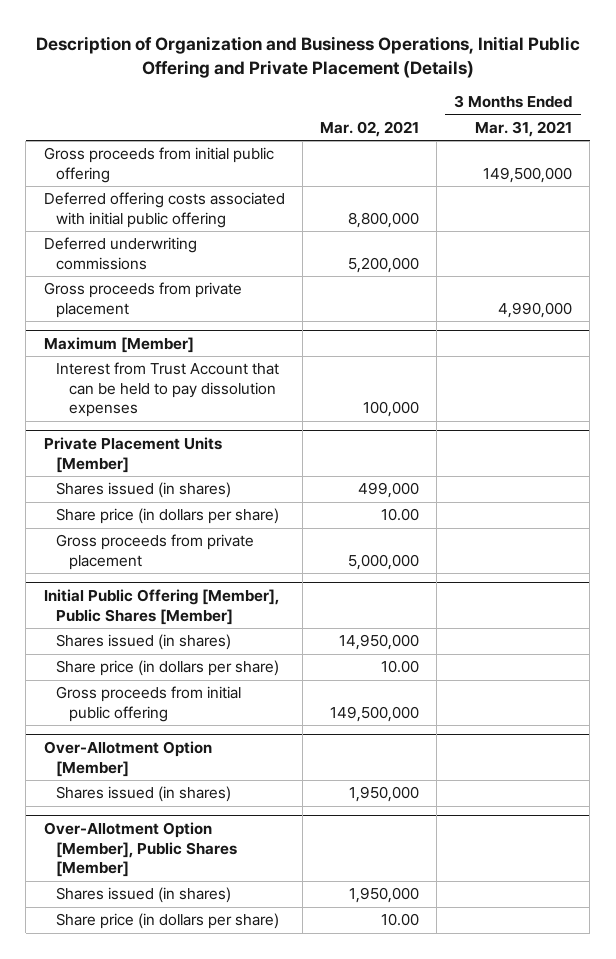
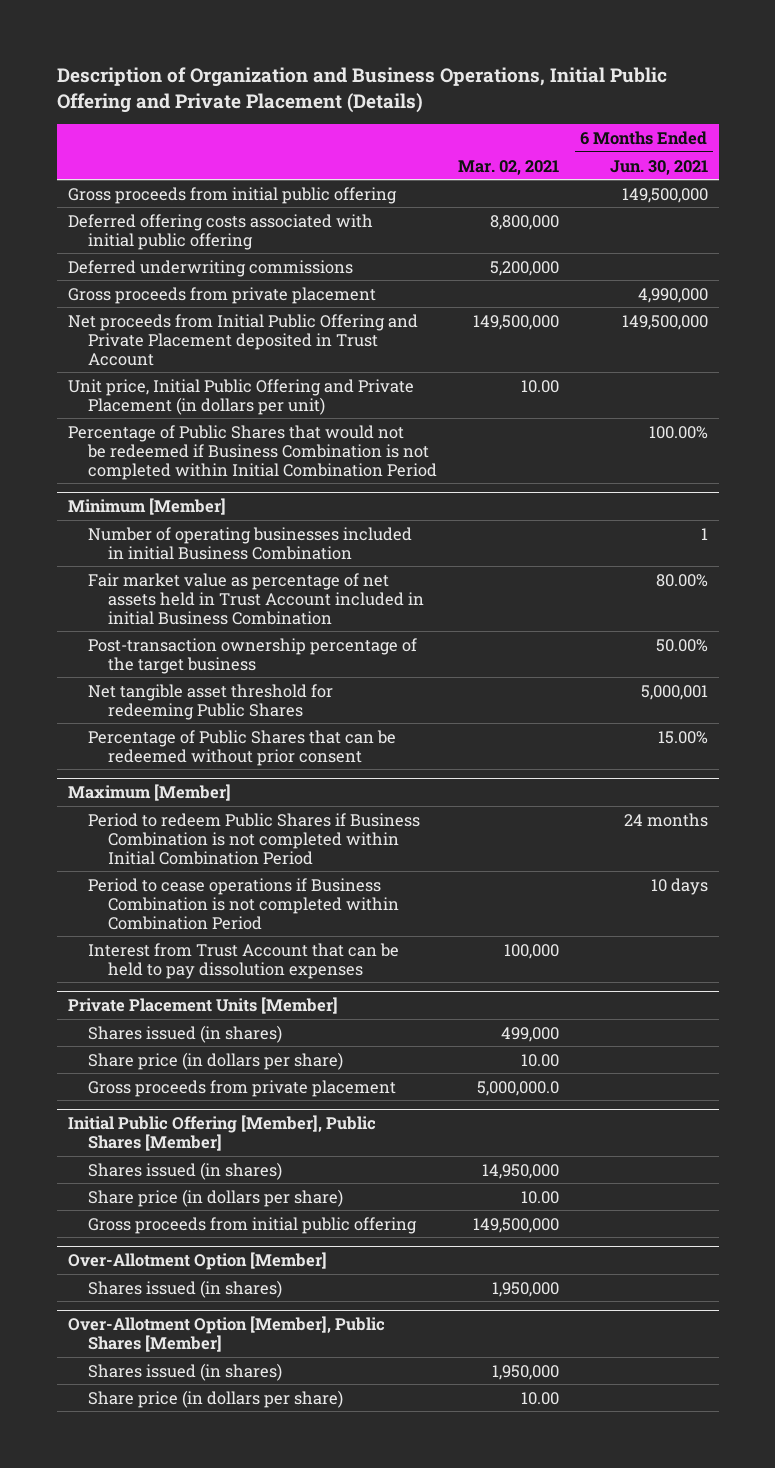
- | Mar. 02, 2021 | 3 Months Ended Mar. 31, 2021
+ | Mar. 02, 2021 | 6 Months Ended Jun. 30, 2021
+ Net proceeds from Initial Public Offering and Private Placement deposited in Trust Account | 149,500,000 | 149,500,000
+ Unit price, Initial Public Offering and Private Placement (in dollars per unit) | 10.00 |
+ Percentage of Public Shares that would not be redeemed if Business Combination is not completed within Initial Combination Period | | 100.00%
+ Minimum [Member]
+ Number of operating businesses included in initial Business Combination | | 1
+ Fair market value as percentage of net assets held in Trust Account included in initial Business Combination | | 80.00%
+ Post-transaction ownership percentage of the target business | | 50.00%
+ Net tangible asset threshold for redeeming Public Shares | | 5,000,001
+ Percentage of Public Shares that can be redeemed without prior consent | | 15.00%
@ Maximum [Member]
+ Period to redeem Public Shares if Business Combination is not completed within Initial Combination Period | | 24 months
+ Period to cease operations if Business Combination is not completed within Combination Period | | 10 days
@ Private Placement Units [Member]
- Gross proceeds from private placement | 5,000,000 |
+ Gross proceeds from private placement | 5,000,000.0 |

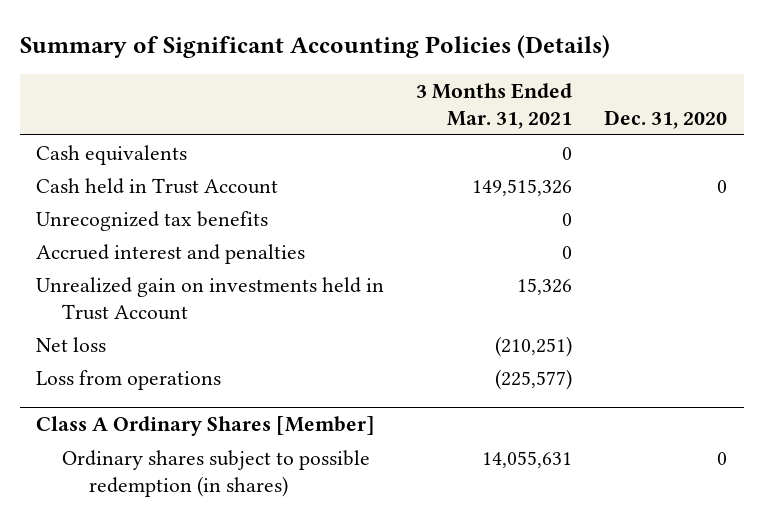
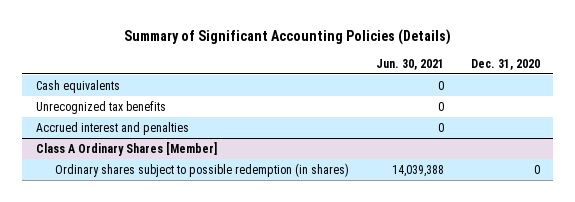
- | 3 Months Ended Mar. 31, 2021 | Dec. 31, 2020
+ | Jun. 30, 2021 | Dec. 31, 2020
- Cash held in Trust Account | 149,515,326 | 0
- Unrealized gain on investments held in Trust Account | 15,326 |
- Net loss | (210,251) |
- Loss from operations | (225,577) |

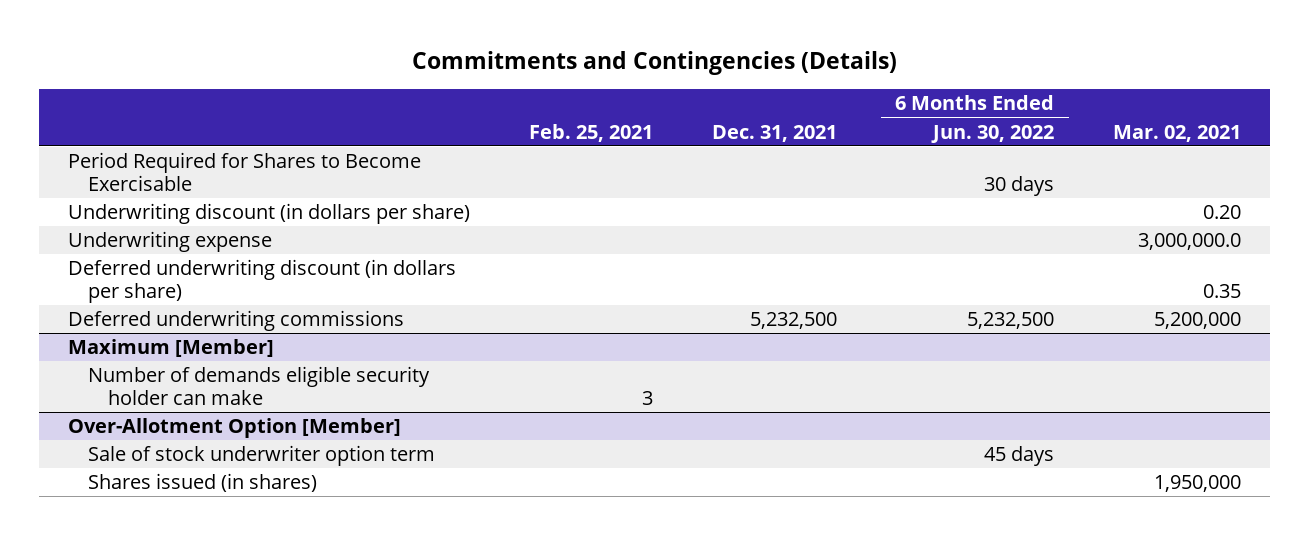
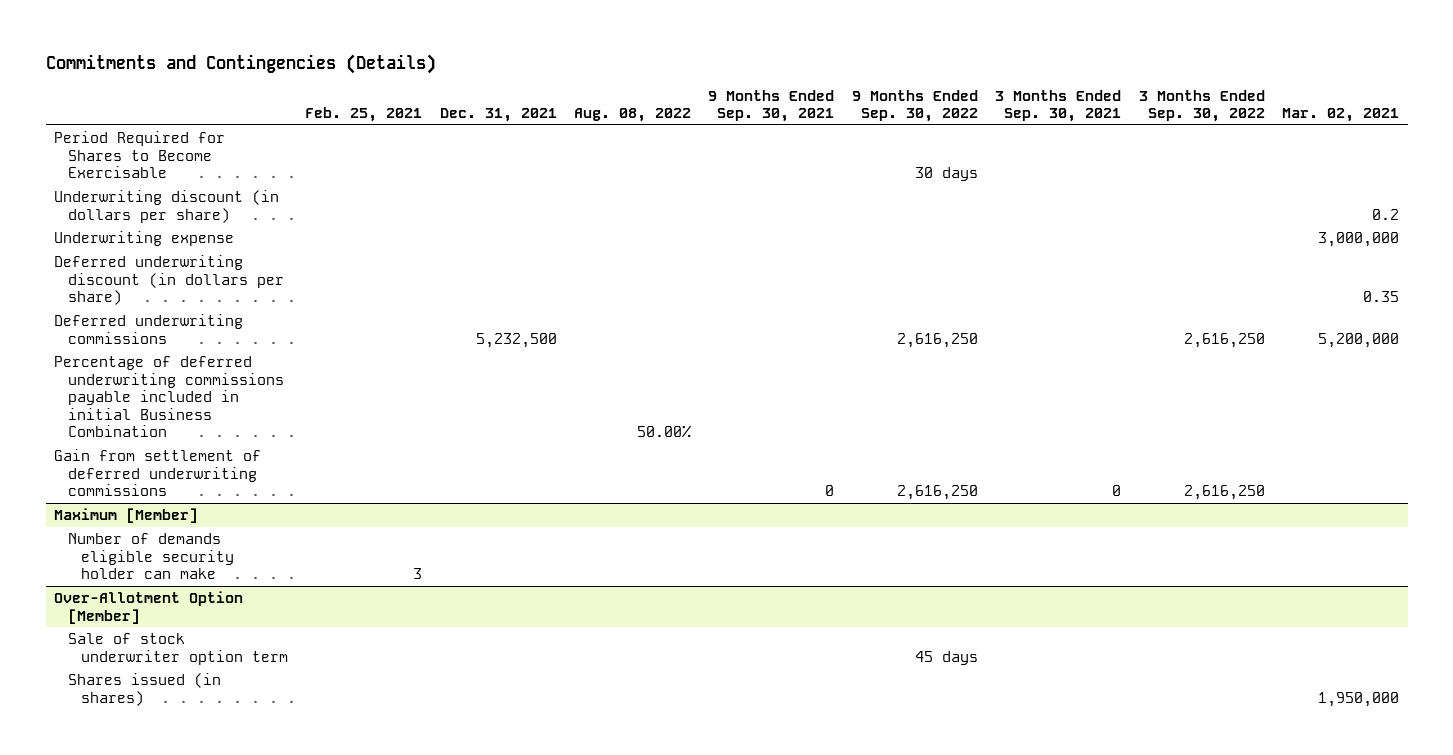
- | Feb. 25, 2021 | Dec. 31, 2021 | 6 Months Ended Jun. 30, 2022 | Mar. 02, 2021
+ | Feb. 25, 2021 | Dec. 31, 2021 | Aug. 08, 2022 | 9 Months Ended Sep. 30, 2021 | 9 Months Ended Sep. 30, 2022 | 3 Months Ended Sep. 30, 2021 | 3 Months Ended Sep. 30, 2022 | Mar. 02, 2021
- Underwriting discount (in dollars per share) | | | | 0.20
- Underwriting expense | | | | 3,000,000.0
+ Underwriting discount (in dollars per share) | | | | | | | | 0.2
+ Underwriting expense | | | | | | | | 3,000,000
+ Percentage of deferred underwriting commissions payable included in initial Business Combination | | | 50.00% | | | | |
+ Gain from settlement of deferred underwriting commissions | | | | 0 | 2,616,250 | 0 | 2,616,250 |

